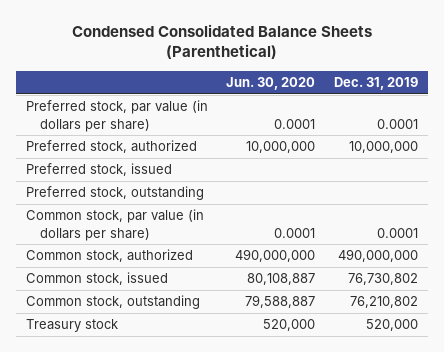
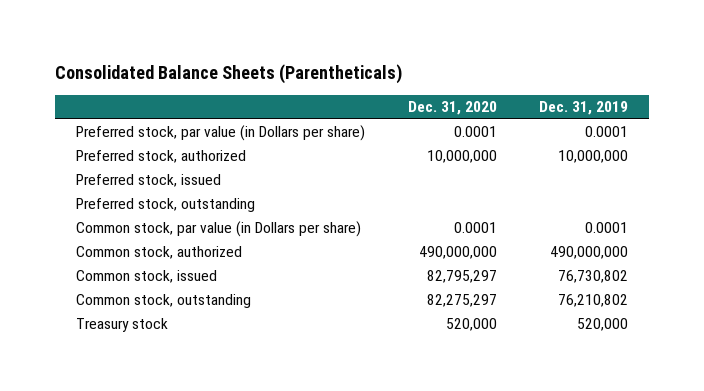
- Condensed Consolidated Balance Sheets (Parenthetical)
+ Consolidated Balance Sheets (Parentheticals)
- | Jun. 30, 2020 | Dec. 31, 2019
+ | Dec. 31, 2020 | Dec. 31, 2019
- Preferred stock, par value (in dollars per share) | 0.0001 | 0.0001
+ Preferred stock, par value (in Dollars per share) | 0.0001 | 0.0001
- Common stock, par value (in dollars per share) | 0.0001 | 0.0001
+ Common stock, par value (in Dollars per share) | 0.0001 | 0.0001

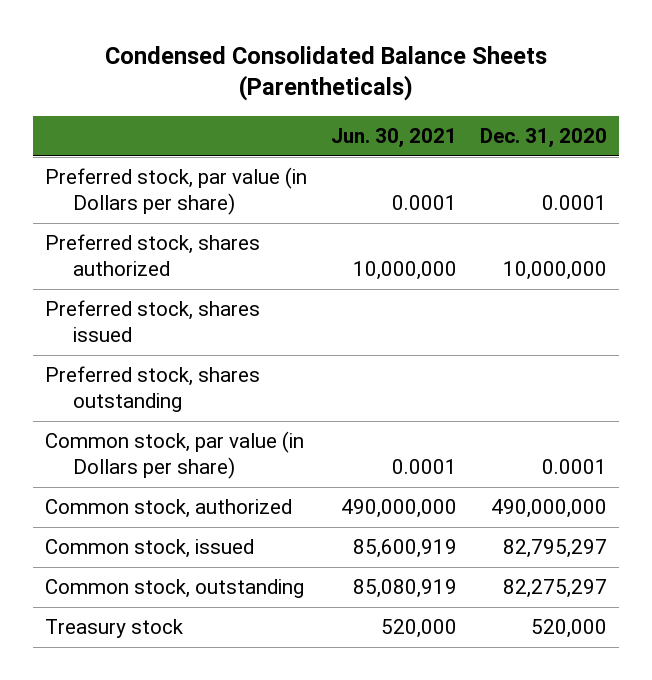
- Consolidated Balance Sheets (Parentheticals)
+ Condensed Consolidated Balance Sheets (Parentheticals)
- | Dec. 31, 2020 | Dec. 31, 2019
+ | Jun. 30, 2021 | Dec. 31, 2020
- Preferred stock, authorized | 10,000,000 | 10,000,000
- Preferred stock, issued
- Preferred stock, outstanding
+ Preferred stock, shares authorized | 10,000,000 | 10,000,000
+ Preferred stock, shares issued
+ Preferred stock, shares outstanding

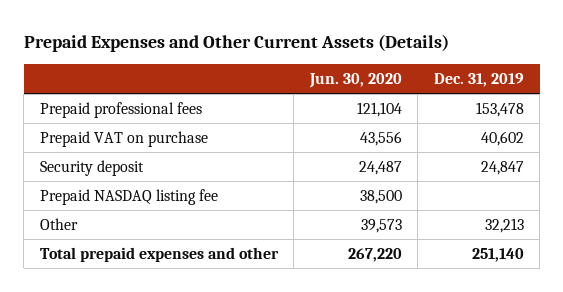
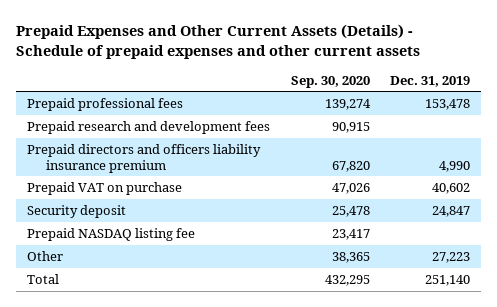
- Prepaid Expenses and Other Current Assets (Details)
+ Prepaid Expenses and Other Current Assets (Details) - Schedule of prepaid expenses and other current assets
- | Jun. 30, 2020 | Dec. 31, 2019
+ | Sep. 30, 2020 | Dec. 31, 2019
+ Prepaid research and development fees | 90,915 |
+ Prepaid directors and officers liability insurance premium | 67,820 | 4,990
- Other | 39,573 | 32,213
- Total prepaid expenses and other | 267,220 | 251,140
+ Other | 38,365 | 27,223
+ Total | 432,295 | 251,140

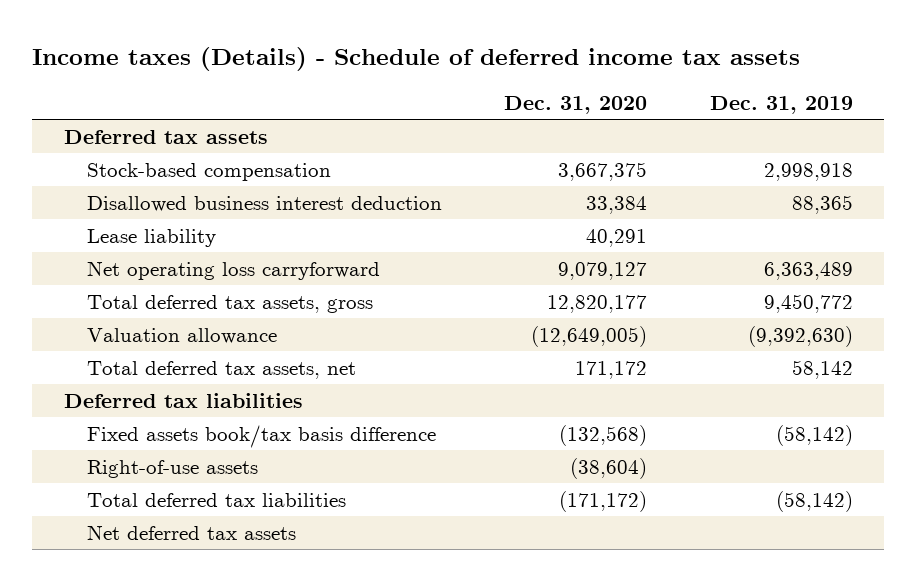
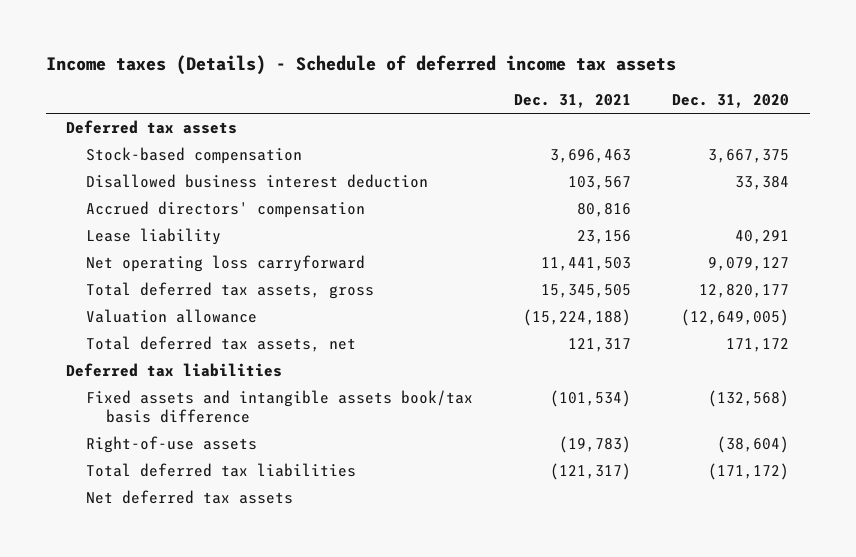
- | Dec. 31, 2020 | Dec. 31, 2019
+ | Dec. 31, 2021 | Dec. 31, 2020
+ Accrued directors' compensation | 80,816 |
- Fixed assets book/tax basis difference | (132,568) | (58,142)
+ Fixed assets and intangible assets book/tax basis difference | (101,534) | (132,568)

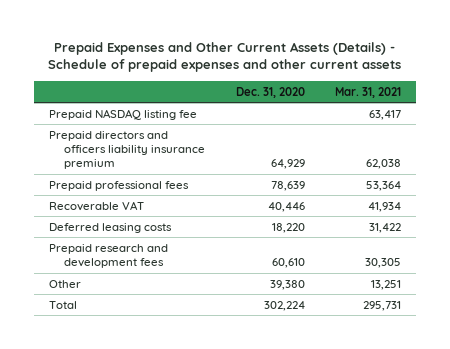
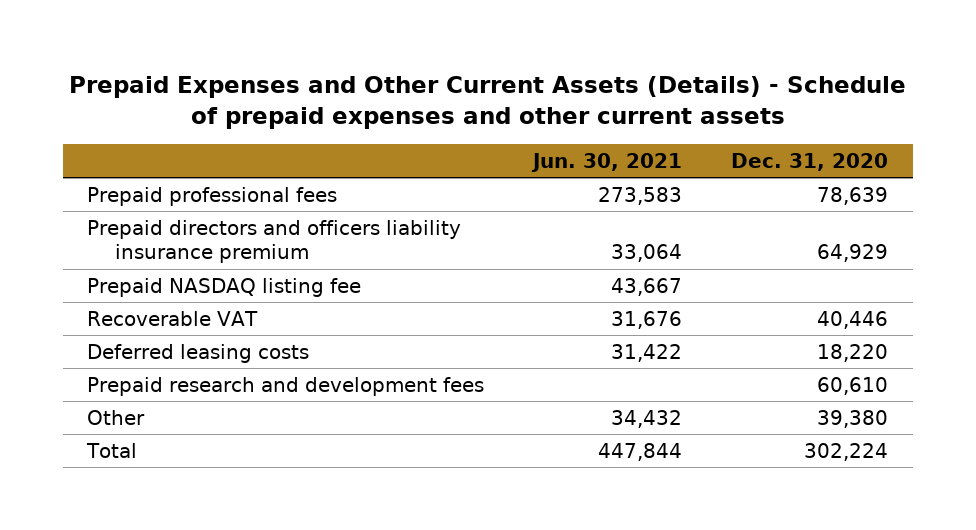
- | Dec. 31, 2020 | Mar. 31, 2021
+ | Jun. 30, 2021 | Dec. 31, 2020
moved down: Prepaid directors and officers liability insurance premium | 33,064 | 64,929
moved down: Prepaid NASDAQ listing fee | 43,667 |

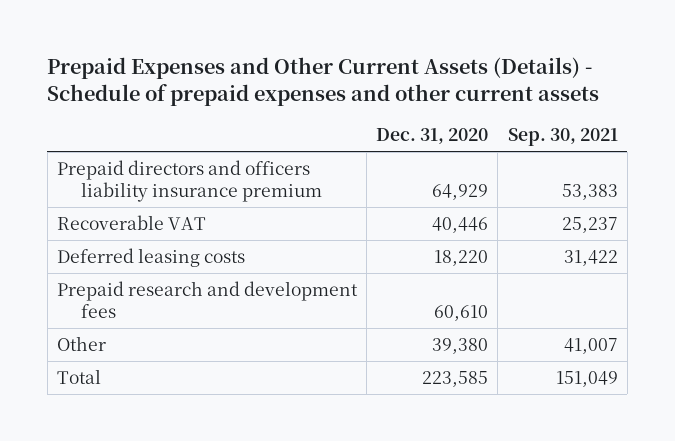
- | Jun. 30, 2021 | Dec. 31, 2020
+ | Dec. 31, 2020 | Sep. 30, 2021
- Prepaid professional fees | 273,583 | 78,639
- Prepaid NASDAQ listing fee | 43,667 |
- Total | 447,844 | 302,224
+ Total | 223,585 | 151,049

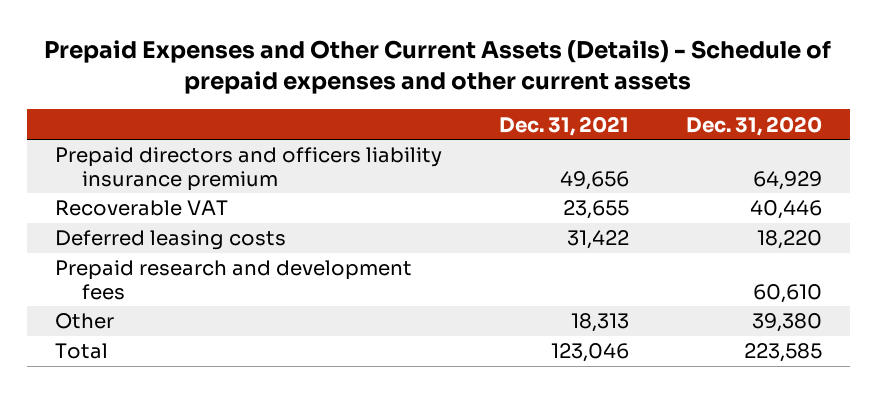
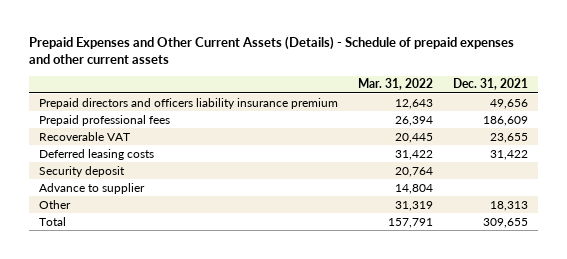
- | Dec. 31, 2021 | Dec. 31, 2020
+ | Mar. 31, 2022 | Dec. 31, 2021
+ Prepaid professional fees | 26,394 | 186,609
- Prepaid research and development fees | | 60,610
+ Security deposit | 20,764 |
+ Advance to supplier | 14,804 |
- Total | 123,046 | 223,585
+ Total | 157,791 | 309,655

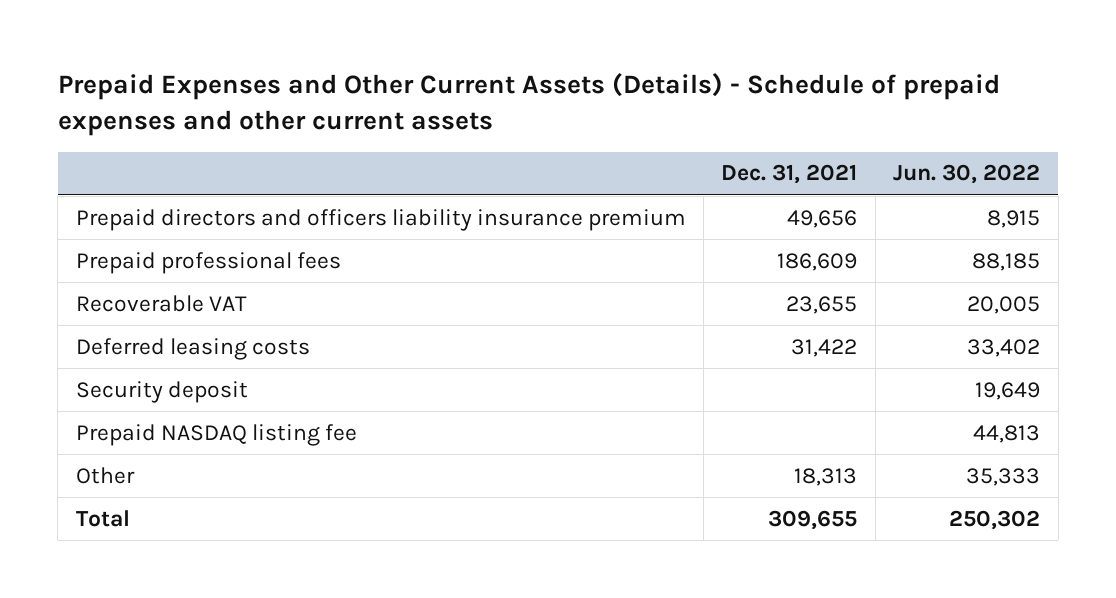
- | Mar. 31, 2022 | Dec. 31, 2021
+ | Dec. 31, 2021 | Jun. 30, 2022
- Advance to supplier | 14,804 |
+ Prepaid NASDAQ listing fee | | 44,813

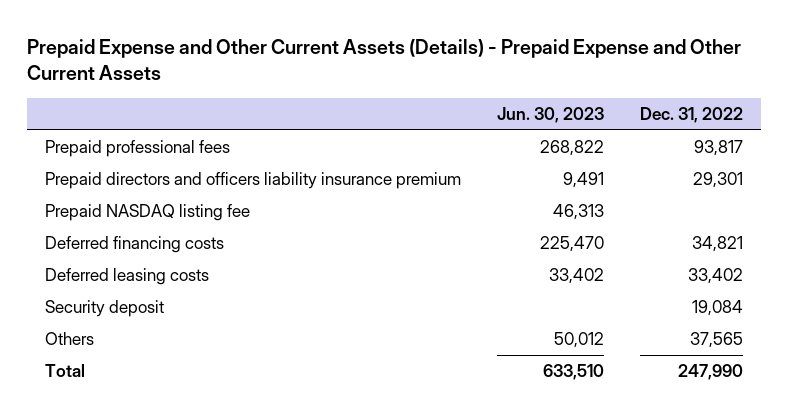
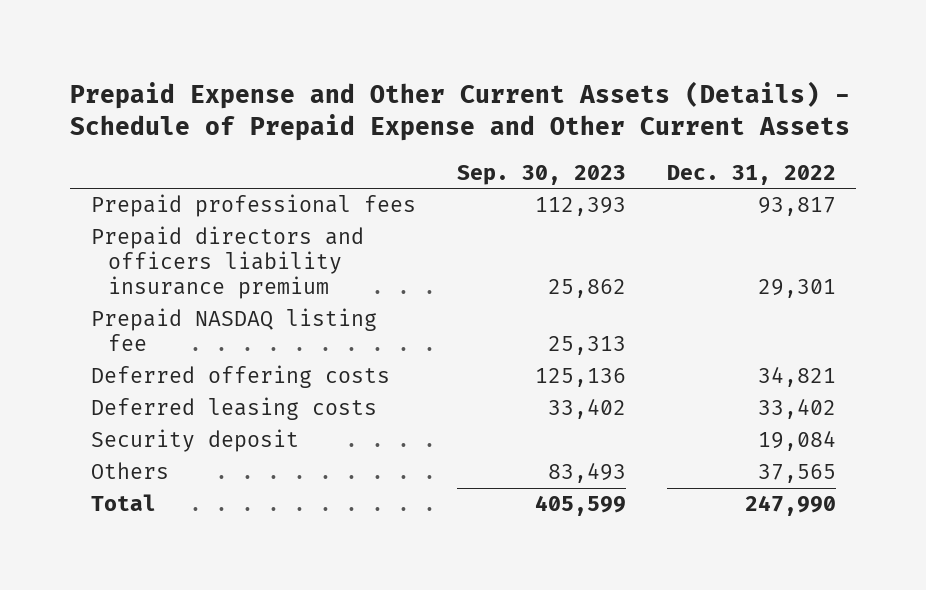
- Prepaid Expense and Other Current Assets (Details) - Prepaid Expense and Other Current Assets
+ Prepaid Expense and Other Current Assets (Details) - Schedule of Prepaid Expense and Other Current Assets
- | Jun. 30, 2023 | Dec. 31, 2022
+ | Sep. 30, 2023 | Dec. 31, 2022
- Deferred financing costs | 225,470 | 34,821
+ Deferred offering costs | 125,136 | 34,821

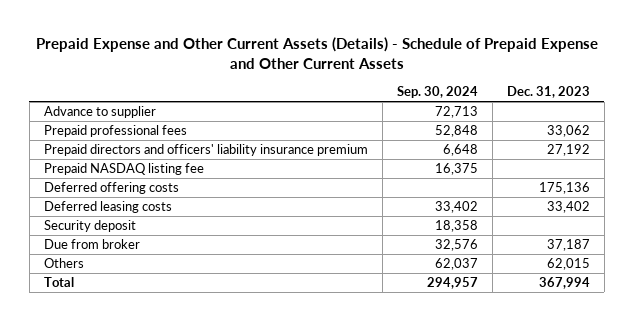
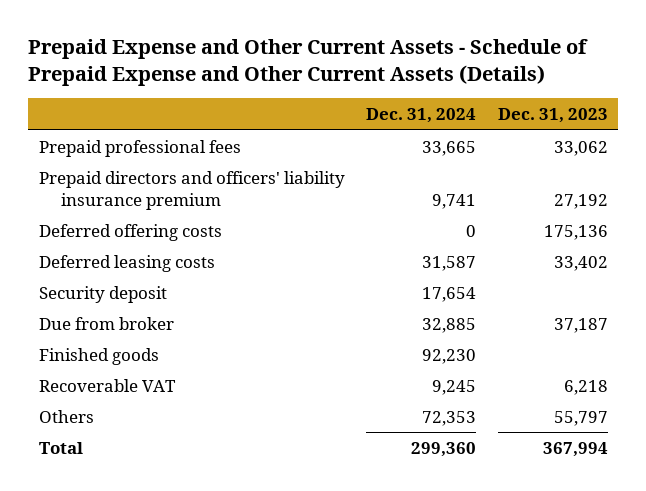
- Prepaid Expense and Other Current Assets (Details) - Schedule of Prepaid Expense and Other Current Assets
+ Prepaid Expense and Other Current Assets - Schedule of Prepaid Expense and Other Current Assets (Details)
- | Sep. 30, 2024 | Dec. 31, 2023
+ | Dec. 31, 2024 | Dec. 31, 2023
- Advance to supplier | 72,713 |
- Prepaid NASDAQ listing fee | 16,375 |
- Others | 62,037 | 62,015
+ Finished goods | 92,230 |
+ Recoverable VAT | 9,245 | 6,218
+ Others | 72,353 | 55,797

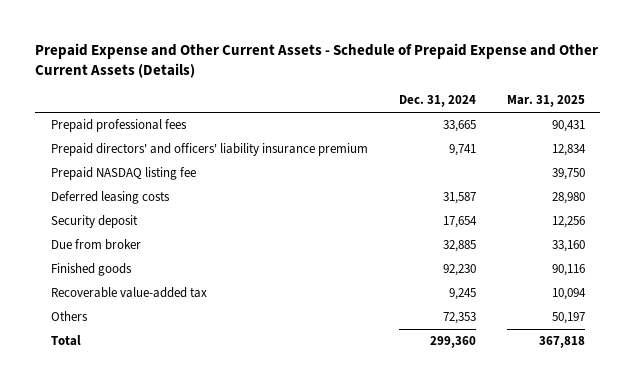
- | Dec. 31, 2024 | Dec. 31, 2023
+ | Dec. 31, 2024 | Mar. 31, 2025
- Prepaid directors and officers' liability insurance premium | 9,741 | 27,192
- Deferred offering costs | 0 | 175,136
+ Prepaid directors' and officers' liability insurance premium | 9,741 | 12,834
+ Prepaid NASDAQ listing fee | | 39,750
- Recoverable VAT | 9,245 | 6,218
+ Recoverable value-added tax | 9,245 | 10,094

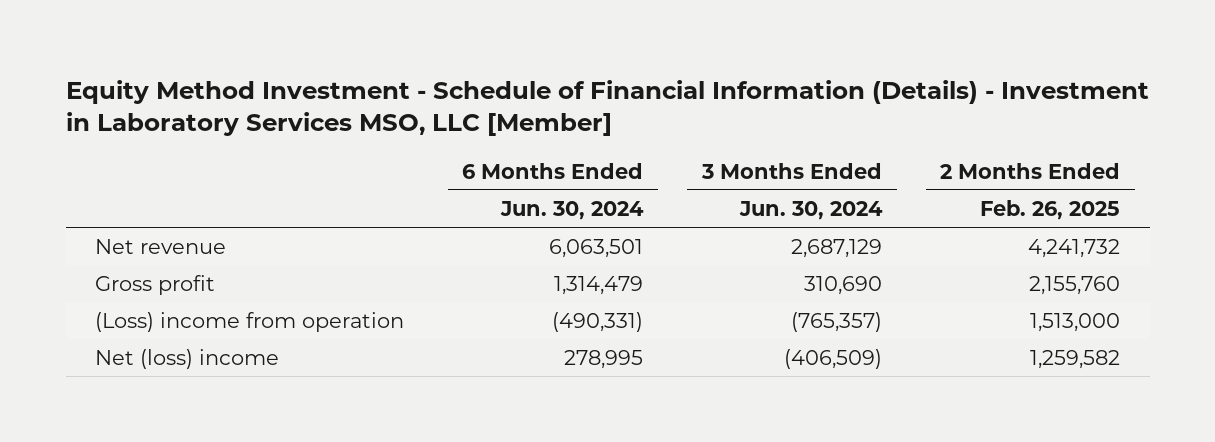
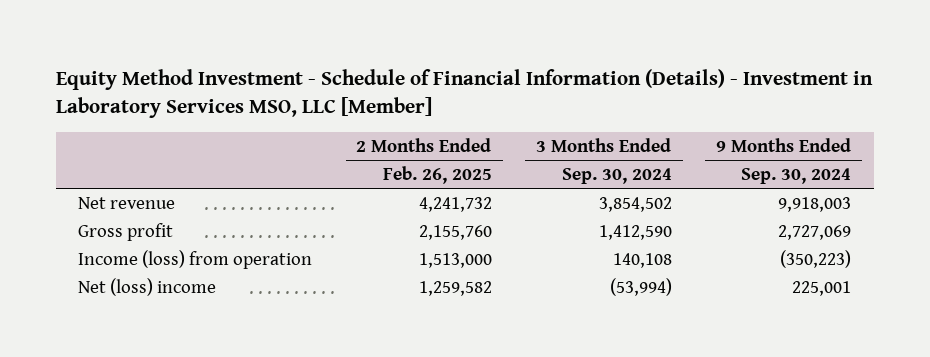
- | 6 Months Ended Jun. 30, 2024 | 3 Months Ended Jun. 30, 2024 | 2 Months Ended Feb. 26, 2025
+ | 2 Months Ended Feb. 26, 2025 | 3 Months Ended Sep. 30, 2024 | 9 Months Ended Sep. 30, 2024
- (Loss) income from operation | (490,331) | (765,357) | 1,513,000
+ Income (loss) from operation | 1,513,000 | 140,108 | (350,223)

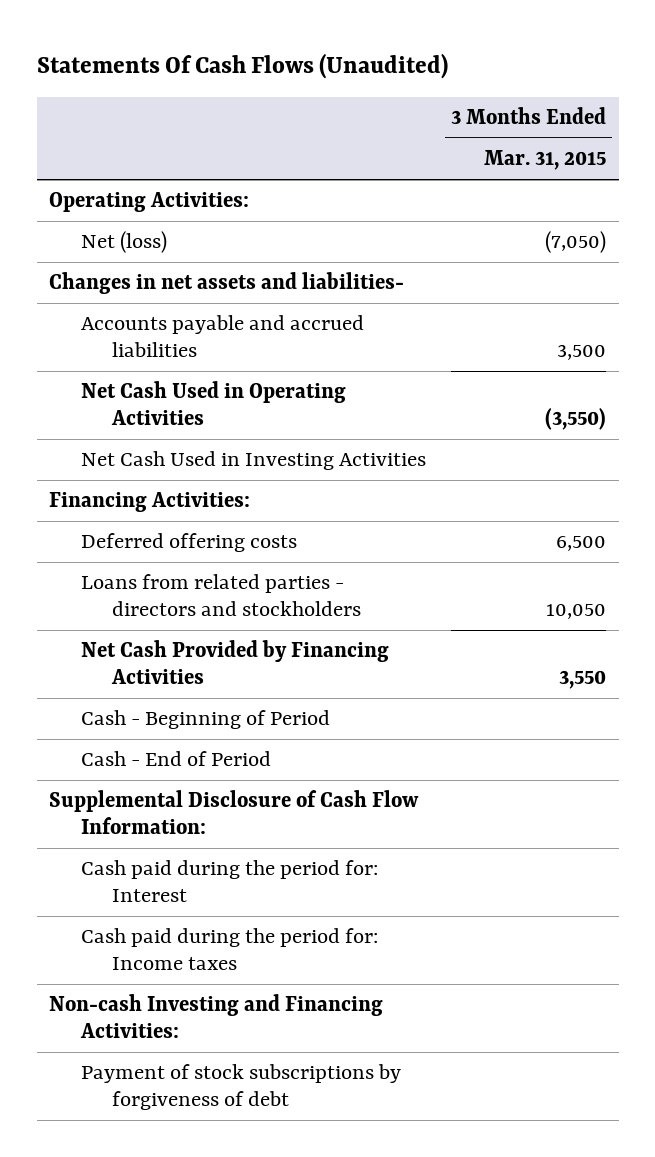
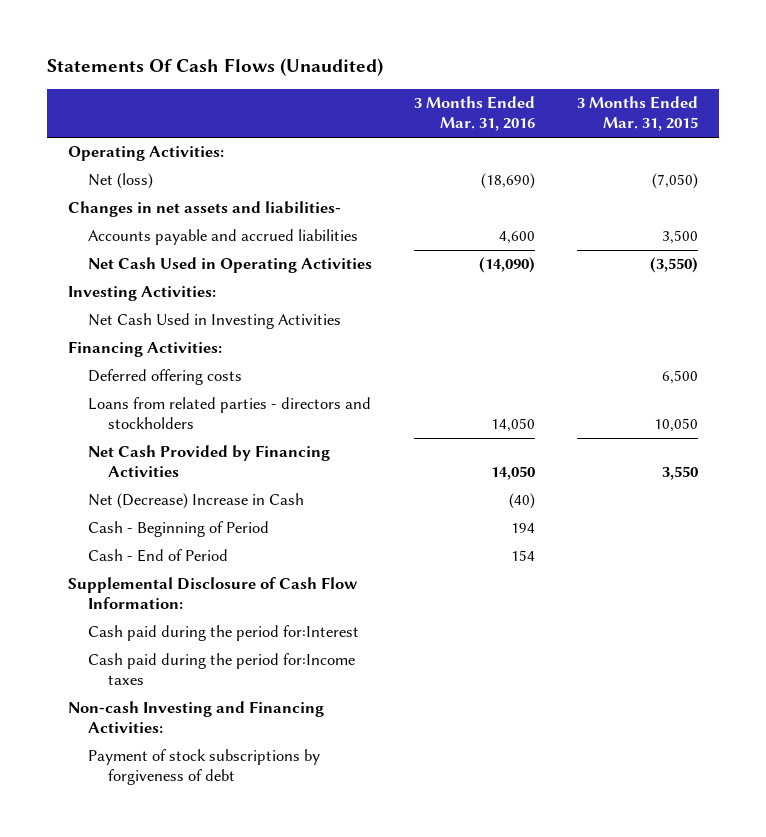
- | 3 Months Ended Mar. 31, 2015
+ | 3 Months Ended Mar. 31, 2016 | 3 Months Ended Mar. 31, 2015
+ Investing Activities:
+ Net (Decrease) Increase in Cash | (40) |
- Cash paid during the period for: Interest
- Cash paid during the period for: Income taxes
+ Cash paid during the period for:Interest
+ Cash paid during the period for:Income taxes

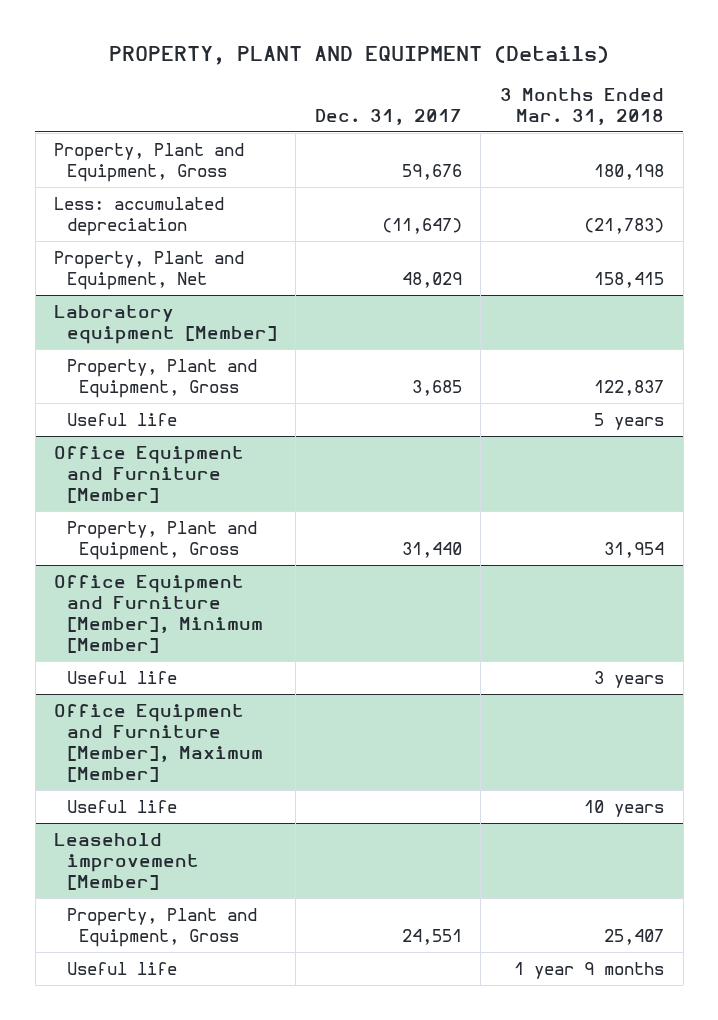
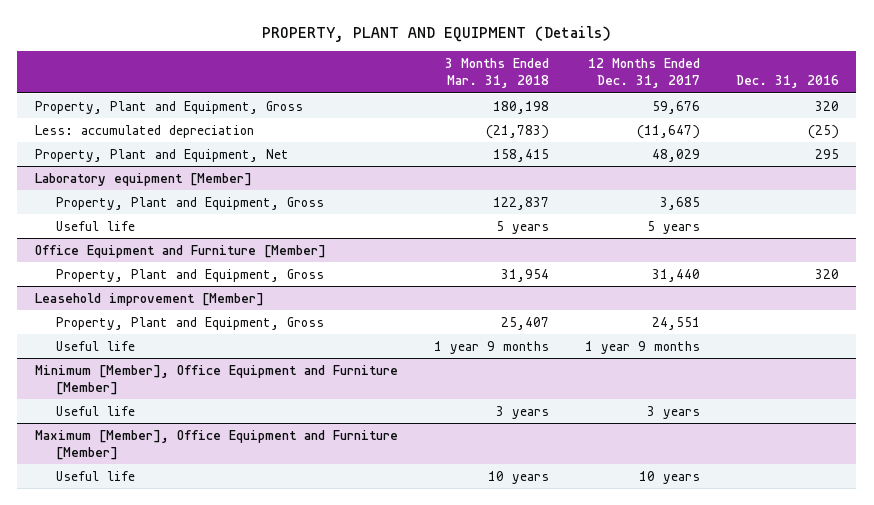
- | Dec. 31, 2017 | 3 Months Ended Mar. 31, 2018
+ | 3 Months Ended Mar. 31, 2018 | 12 Months Ended Dec. 31, 2017 | Dec. 31, 2016
- Office Equipment and Furniture [Member], Minimum [Member]
- Useful life | | 3 years
- Office Equipment and Furniture [Member], Maximum [Member]
- Useful life | | 10 years
+ Minimum [Member], Office Equipment and Furniture [Member]
+ Useful life | 3 years | 3 years |
+ Maximum [Member], Office Equipment and Furniture [Member]
+ Useful life | 10 years | 10 years |

